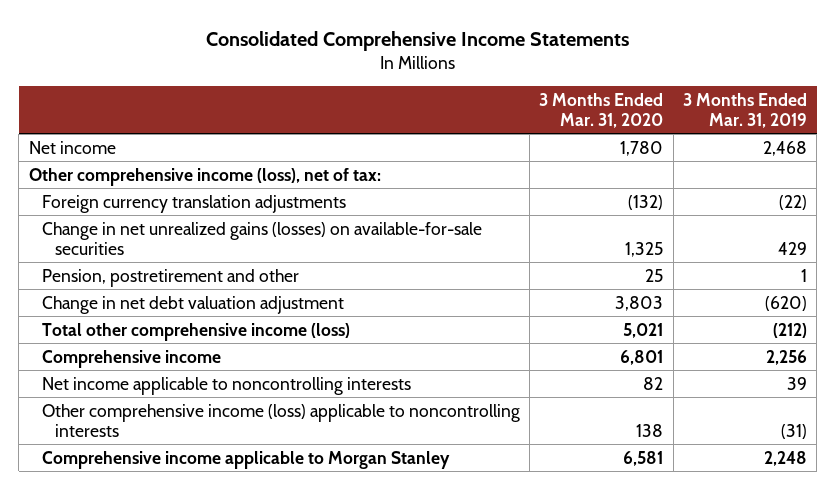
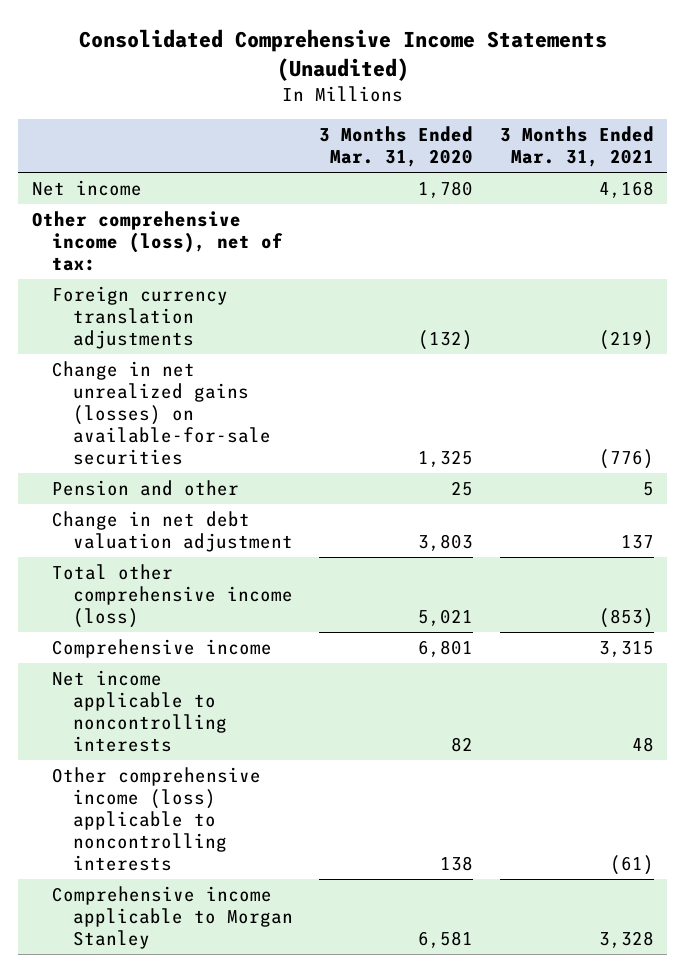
- Consolidated Comprehensive Income Statements
+ Consolidated Comprehensive Income Statements (Unaudited)
- | 3 Months Ended Mar. 31, 2020 | 3 Months Ended Mar. 31, 2019
+ | 3 Months Ended Mar. 31, 2020 | 3 Months Ended Mar. 31, 2021
- Pension, postretirement and other | 25 | 1
+ Pension and other | 25 | 5

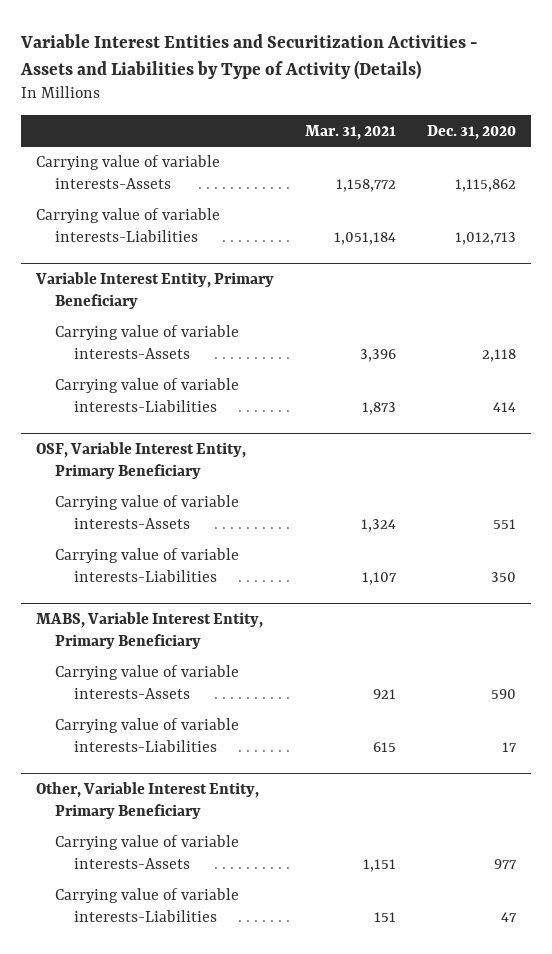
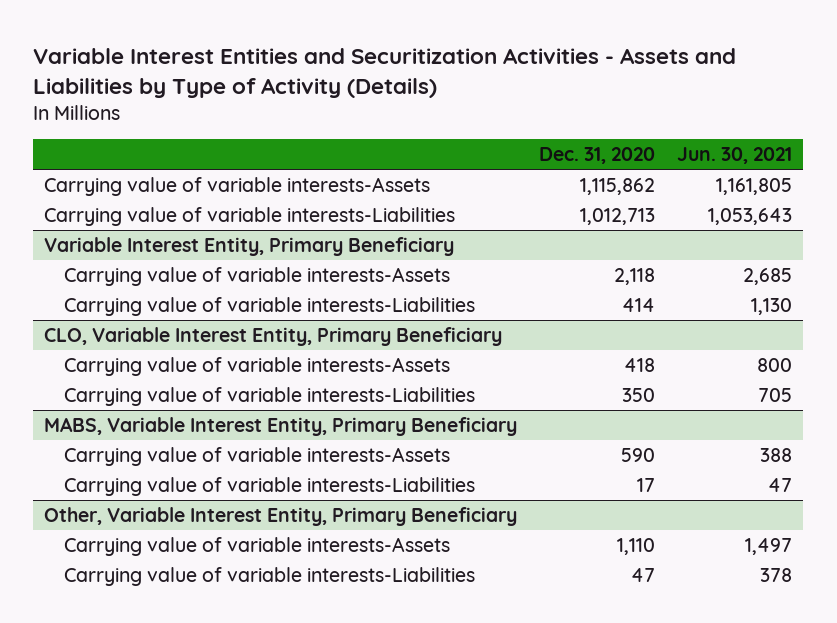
- | Mar. 31, 2021 | Dec. 31, 2020
+ | Dec. 31, 2020 | Jun. 30, 2021
- OSF, Variable Interest Entity, Primary Beneficiary
- Carrying value of variable interests-Assets | 1,324 | 551
+ CLO, Variable Interest Entity, Primary Beneficiary
+ Carrying value of variable interests-Assets | 418 | 800
@ Other, Variable Interest Entity, Primary Beneficiary
- Carrying value of variable interests-Assets | 1,151 | 977
+ Carrying value of variable interests-Assets | 1,110 | 1,497

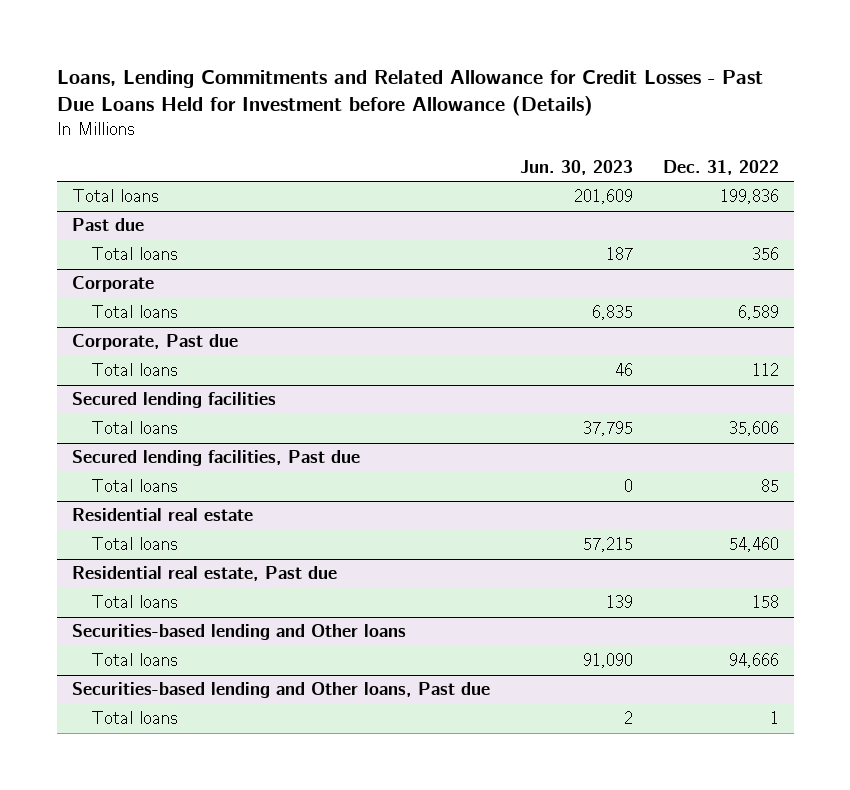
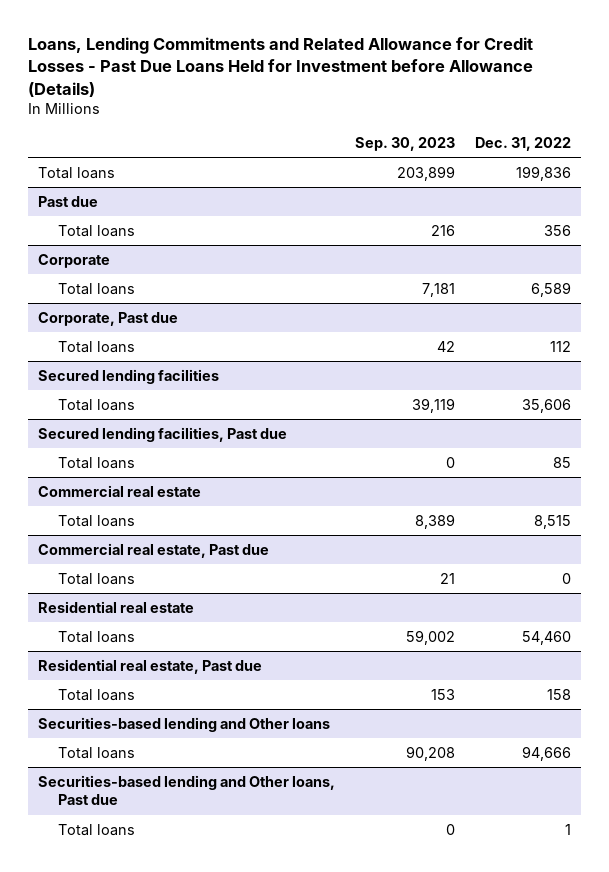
- | Jun. 30, 2023 | Dec. 31, 2022
+ | Sep. 30, 2023 | Dec. 31, 2022
+ Commercial real estate
+ Total loans | 8,389 | 8,515
+ Commercial real estate, Past due
+ Total loans | 21 | 0

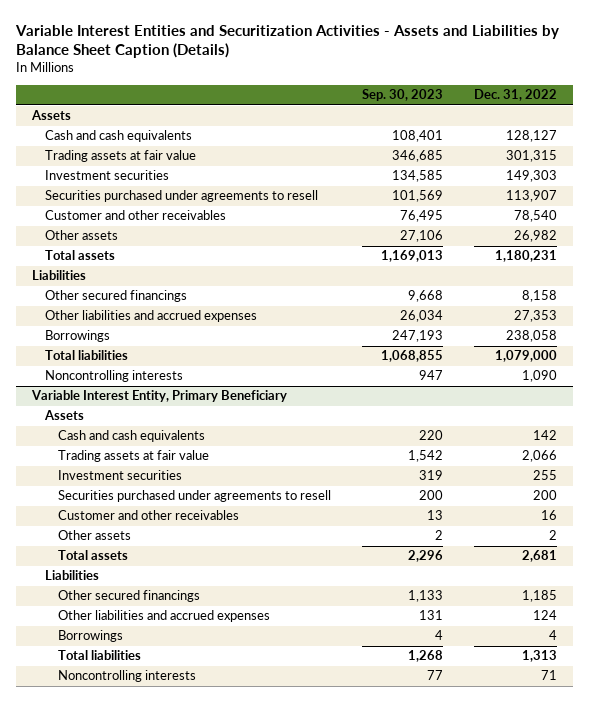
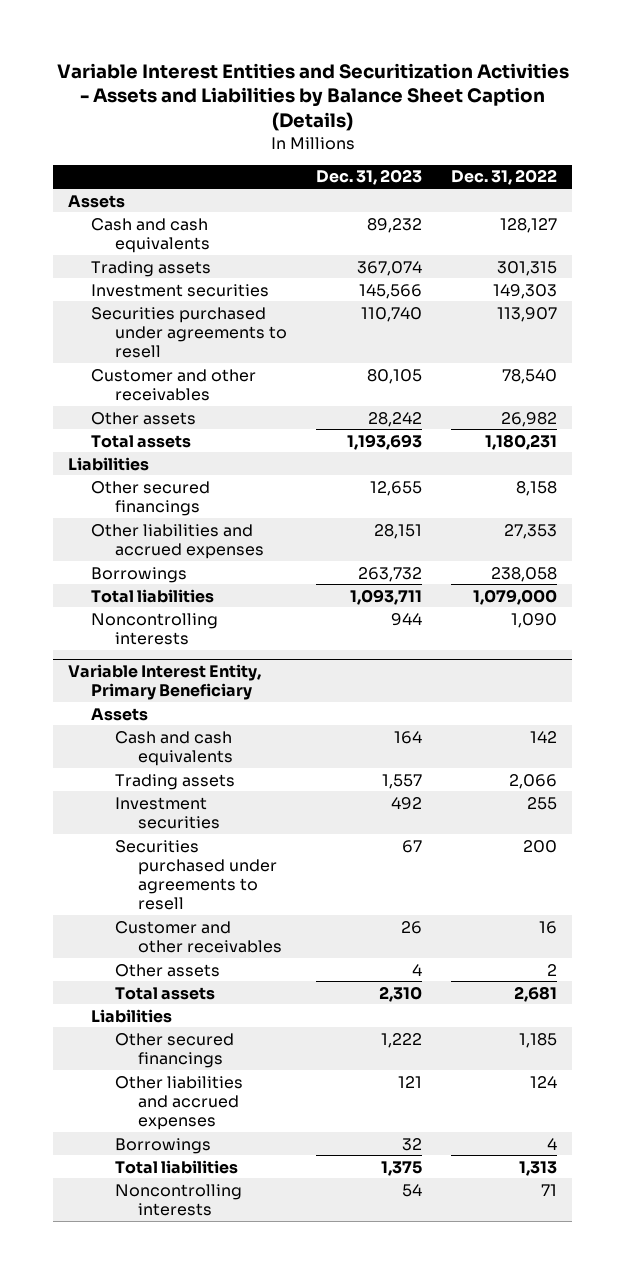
- | Sep. 30, 2023 | Dec. 31, 2022
+ | Dec. 31, 2023 | Dec. 31, 2022
- Trading assets at fair value | 346,685 | 301,315
+ Trading assets | 367,074 | 301,315
@ Variable Interest Entity, Primary Beneficiary
- Trading assets at fair value | 1,542 | 2,066
+ Trading assets | 1,557 | 2,066

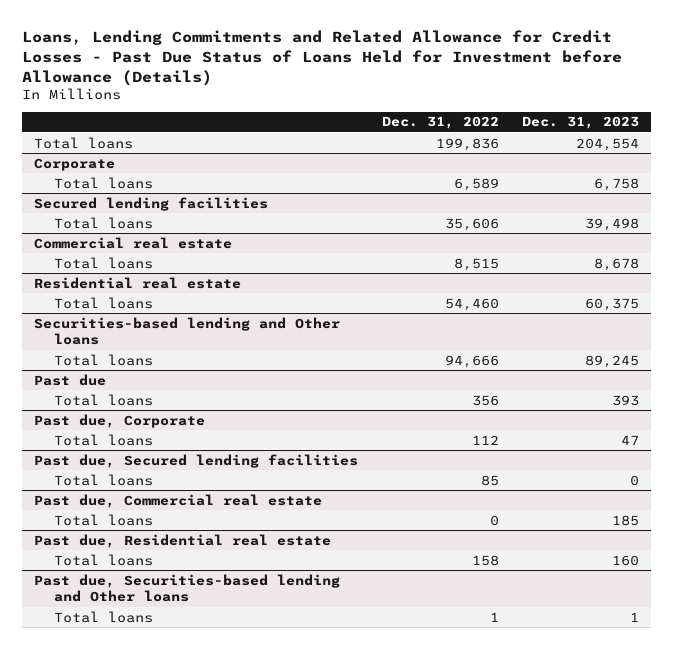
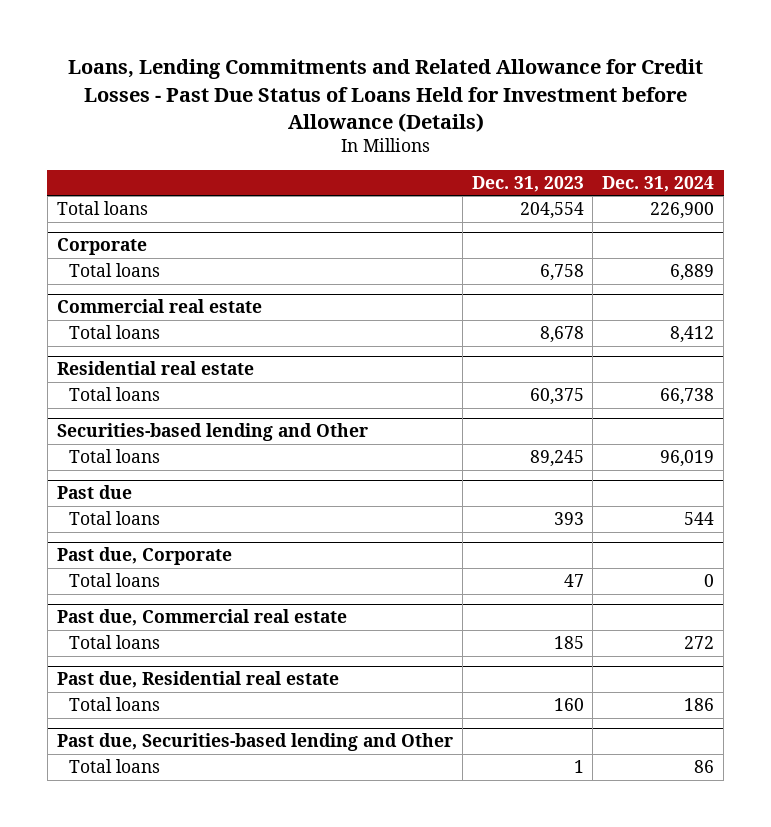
- | Dec. 31, 2022 | Dec. 31, 2023
+ | Dec. 31, 2023 | Dec. 31, 2024
- Secured lending facilities
- Total loans | 35,606 | 39,498
- Securities-based lending and Other loans
+ Securities-based lending and Other
- Past due, Secured lending facilities
- Total loans | 85 | 0
- Past due, Securities-based lending and Other loans
+ Past due, Securities-based lending and Other

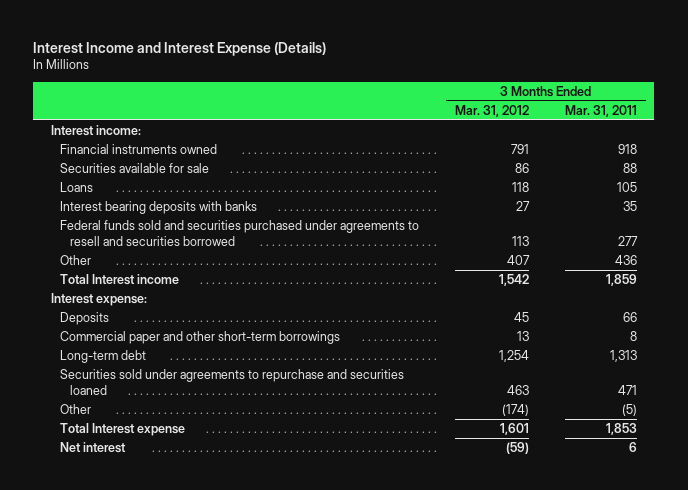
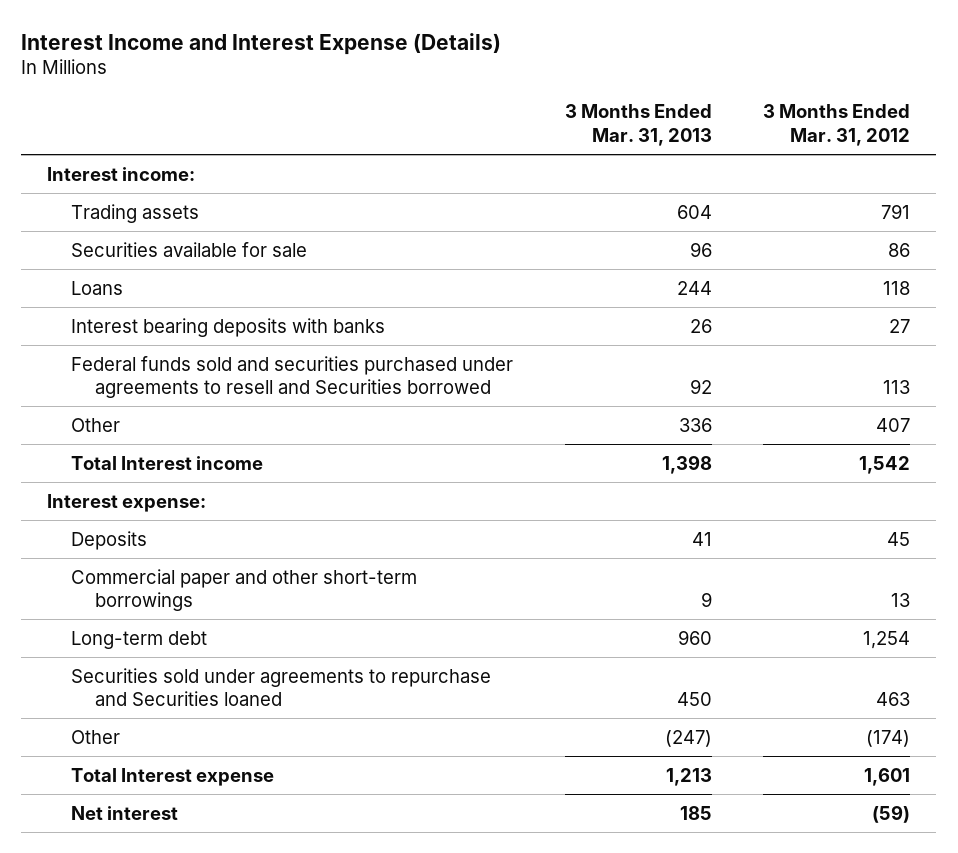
- | 3 Months Ended Mar. 31, 2012 | 3 Months Ended Mar. 31, 2011
+ | 3 Months Ended Mar. 31, 2013 | 3 Months Ended Mar. 31, 2012
- Financial instruments owned | 791 | 918
+ Trading assets | 604 | 791
- Federal funds sold and securities purchased under agreements to resell and securities borrowed | 113 | 277
+ Federal funds sold and securities purchased under agreements to resell and Securities borrowed | 92 | 113
- Securities sold under agreements to repurchase and securities loaned | 463 | 471
+ Securities sold under agreements to repurchase and Securities loaned | 450 | 463

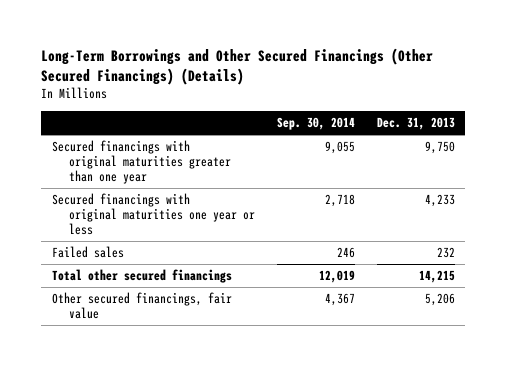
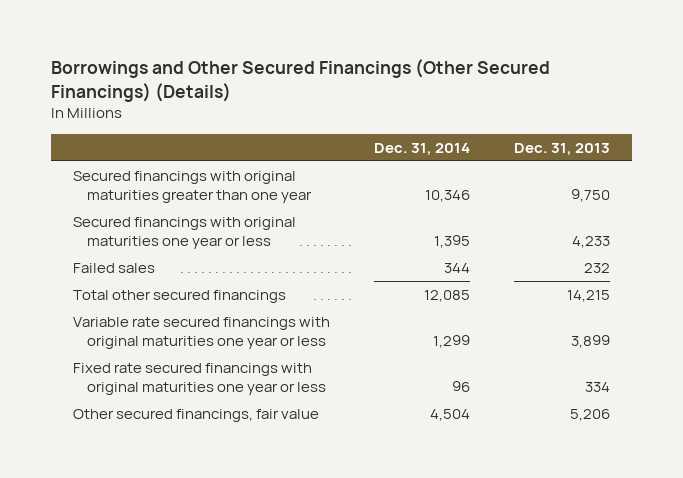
- Long-Term Borrowings and Other Secured Financings (Other Secured Financings) (Details)
+ Borrowings and Other Secured Financings (Other Secured Financings) (Details)
- | Sep. 30, 2014 | Dec. 31, 2013
+ | Dec. 31, 2014 | Dec. 31, 2013
+ Variable rate secured financings with original maturities one year or less | 1,299 | 3,899
+ Fixed rate secured financings with original maturities one year or less | 96 | 334

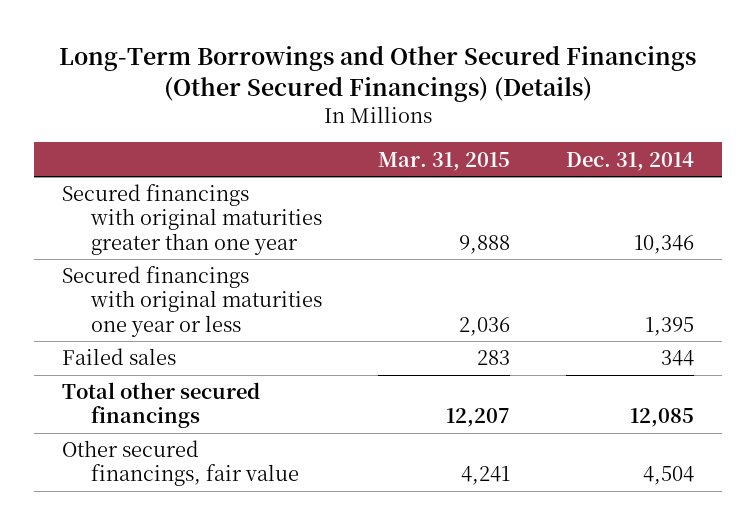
- Borrowings and Other Secured Financings (Other Secured Financings) (Details)
+ Long-Term Borrowings and Other Secured Financings (Other Secured Financings) (Details)
- | Dec. 31, 2014 | Dec. 31, 2013
+ | Mar. 31, 2015 | Dec. 31, 2014
- Variable rate secured financings with original maturities one year or less | 1,299 | 3,899
- Fixed rate secured financings with original maturities one year or less | 96 | 334

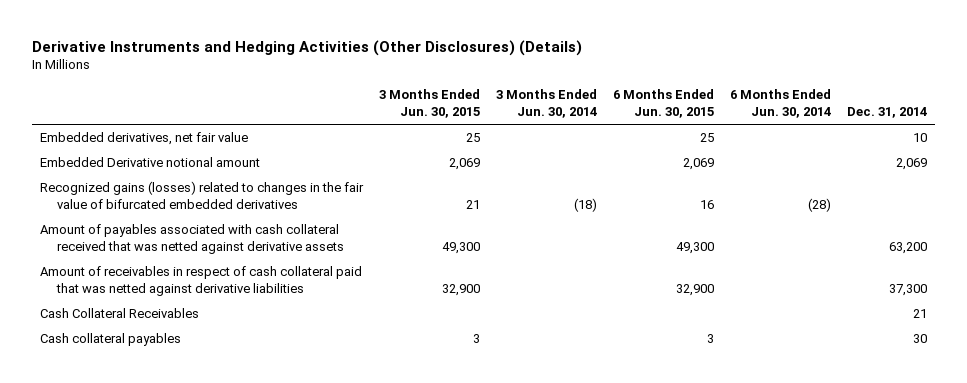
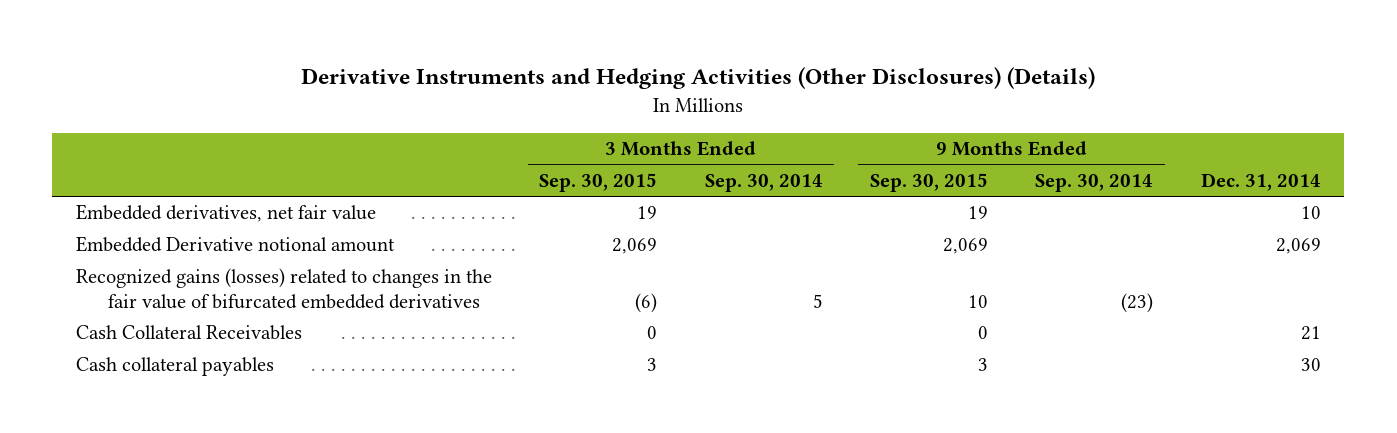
- | 3 Months Ended Jun. 30, 2015 | 3 Months Ended Jun. 30, 2014 | 6 Months Ended Jun. 30, 2015 | 6 Months Ended Jun. 30, 2014 | Dec. 31, 2014
+ | 3 Months Ended Sep. 30, 2015 | 3 Months Ended Sep. 30, 2014 | 9 Months Ended Sep. 30, 2015 | 9 Months Ended Sep. 30, 2014 | Dec. 31, 2014
- Amount of payables associated with cash collateral received that was netted against derivative assets | 49,300 | | 49,300 | | 63,200
- Amount of receivables in respect of cash collateral paid that was netted against derivative liabilities | 32,900 | | 32,900 | | 37,300

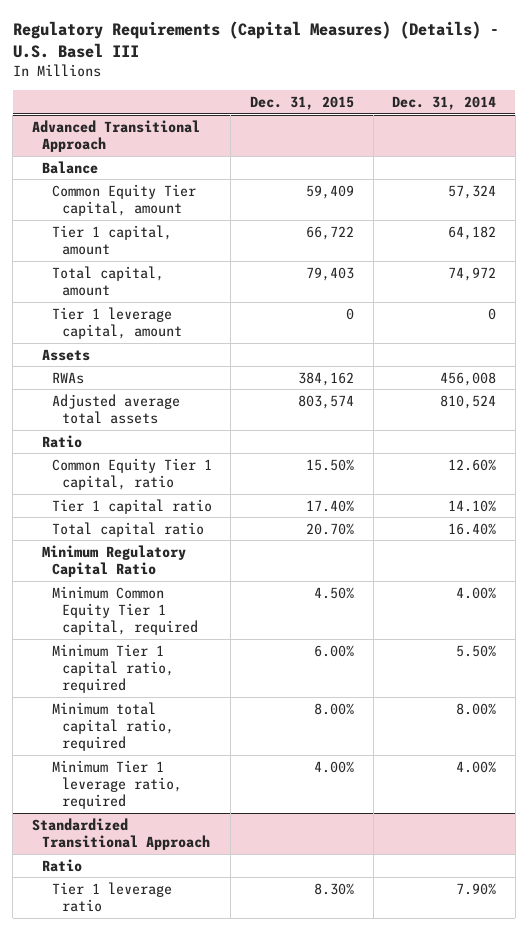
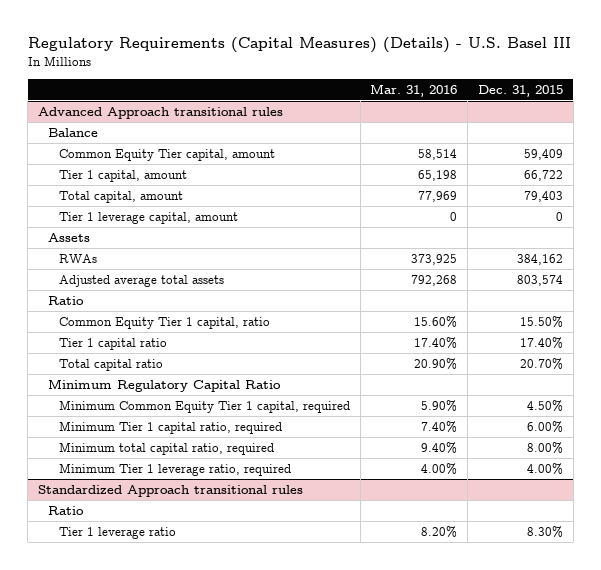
- | Dec. 31, 2015 | Dec. 31, 2014
+ | Mar. 31, 2016 | Dec. 31, 2015
- Advanced Transitional Approach
+ Advanced Approach transitional rules
- Standardized Transitional Approach
+ Standardized Approach transitional rules

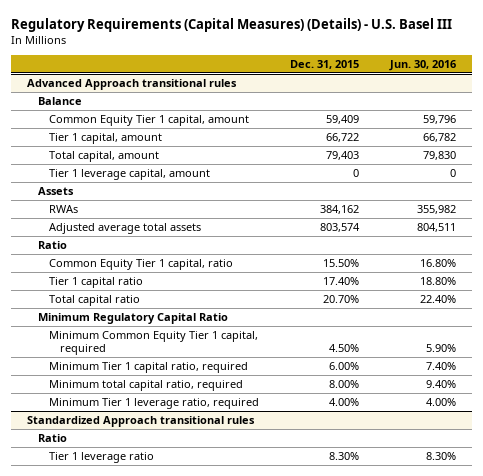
- | Mar. 31, 2016 | Dec. 31, 2015
+ | Dec. 31, 2015 | Jun. 30, 2016
@ Advanced Approach transitional rules
- Common Equity Tier capital, amount | 58,514 | 59,409
+ Common Equity Tier 1 capital, amount | 59,409 | 59,796

